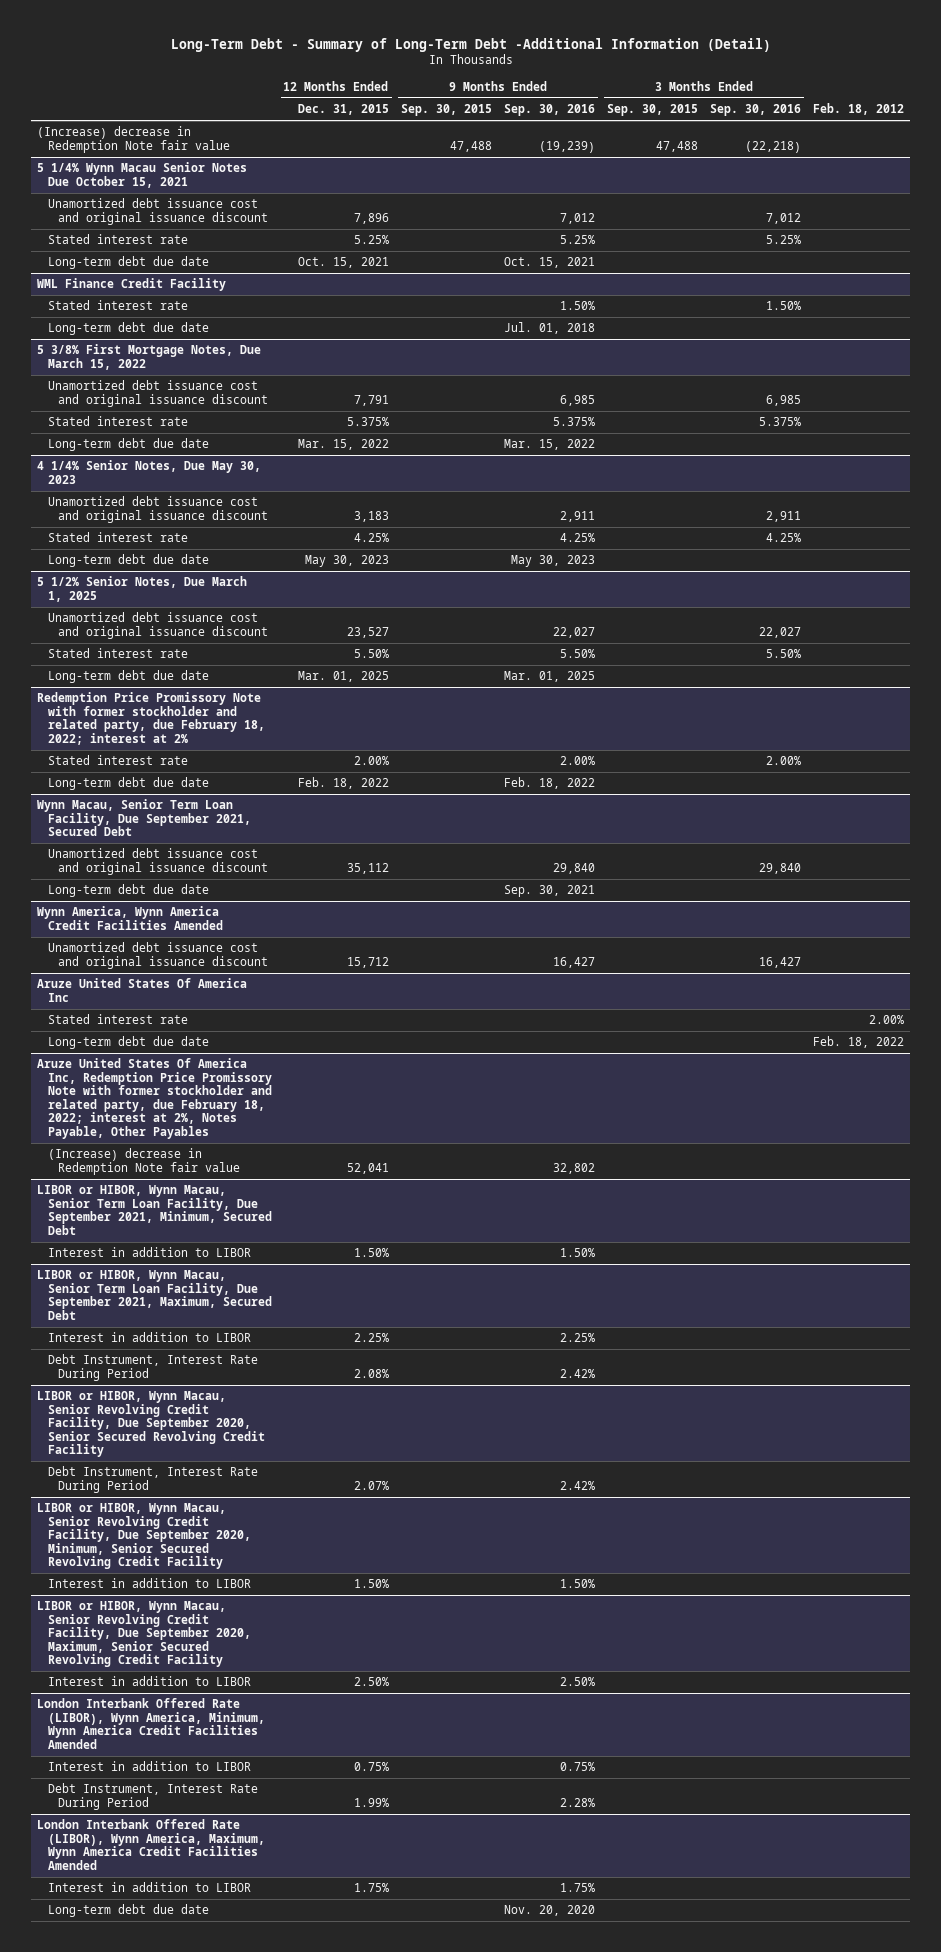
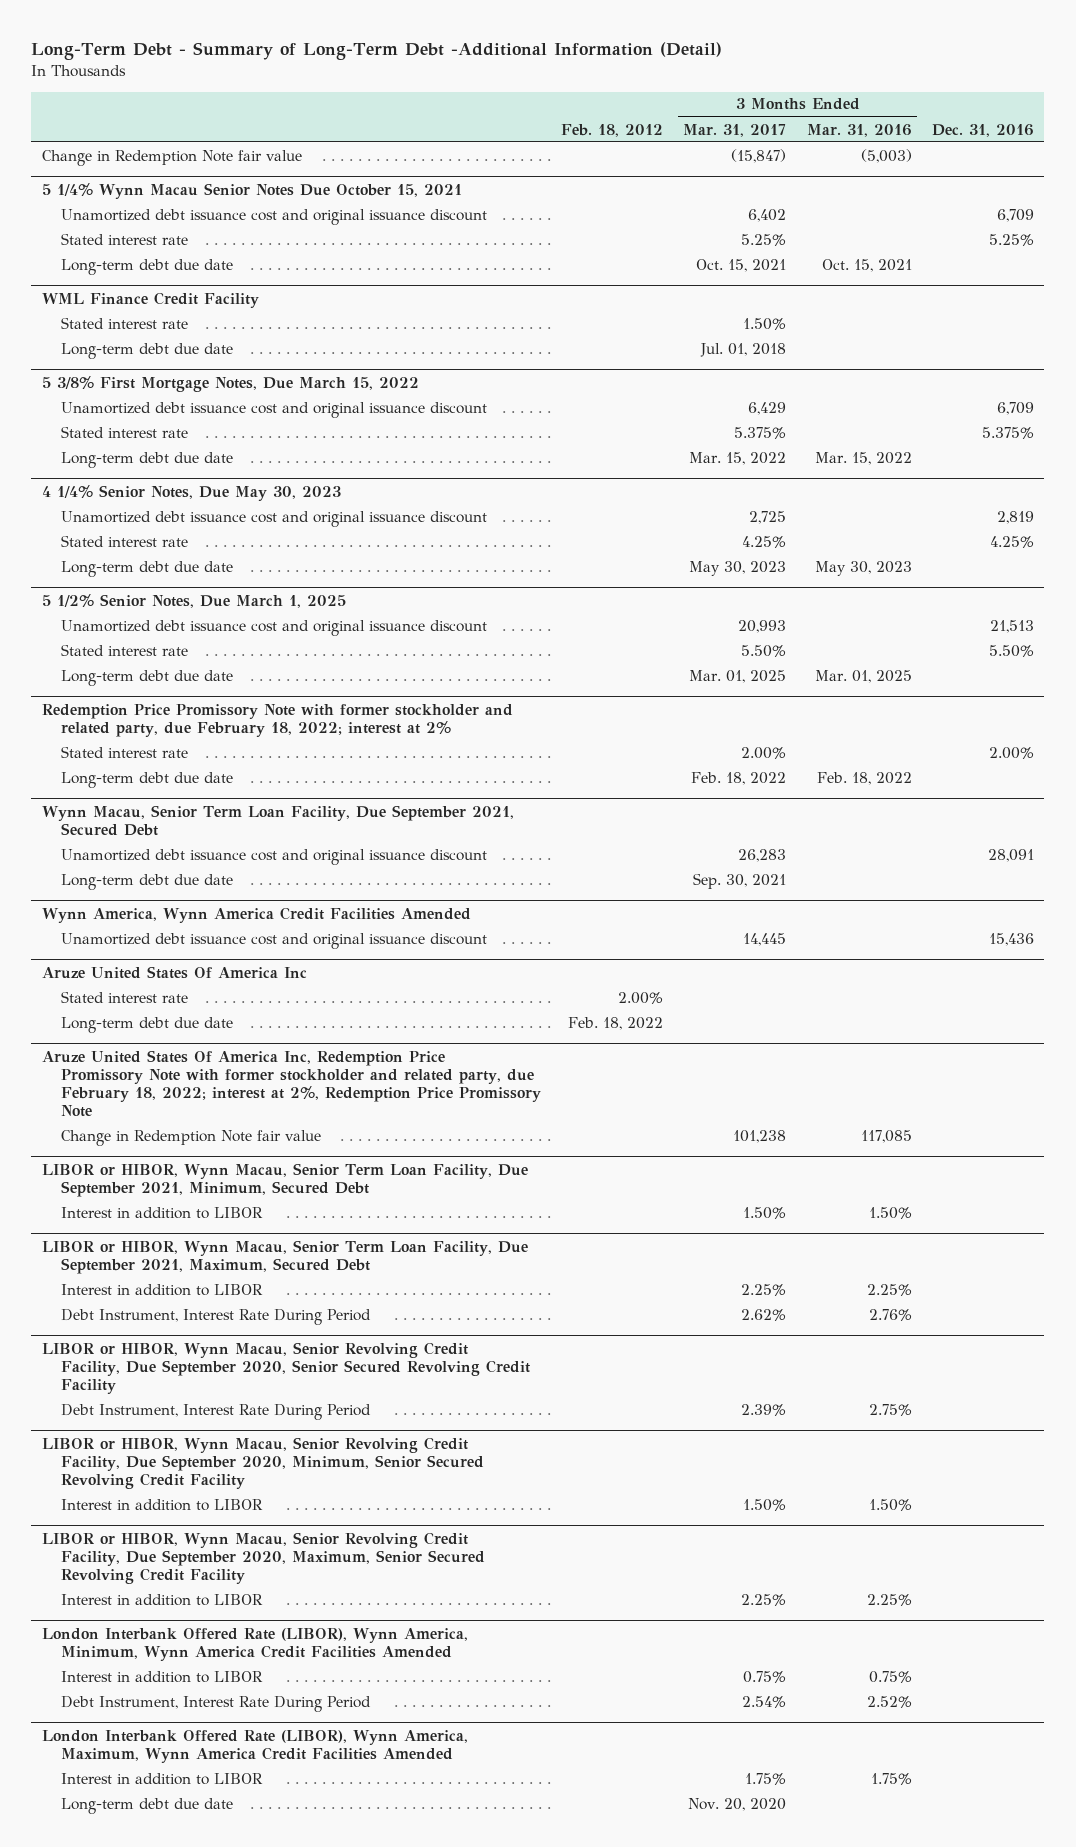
- | 12 Months Ended Dec. 31, 2015 | 9 Months Ended Sep. 30, 2015 | 9 Months Ended Sep. 30, 2016 | 3 Months Ended Sep. 30, 2015 | 3 Months Ended Sep. 30, 2016 | Feb. 18, 2012
+ | Feb. 18, 2012 | 3 Months Ended Mar. 31, 2017 | 3 Months Ended Mar. 31, 2016 | Dec. 31, 2016
- (Increase) decrease in Redemption Note fair value | | 47,488 | (19,239) | 47,488 | (22,218) |
+ Change in Redemption Note fair value | | (15,847) | (5,003) |
- Aruze United States Of America Inc, Redemption Price Promissory Note with former stockholder and related party, due February 18, 2022; interest at 2%, Notes Payable, Other Payables
- (Increase) decrease in Redemption Note fair value | 52,041 | | 32,802 | | |
+ Aruze United States Of America Inc, Redemption Price Promissory Note with former stockholder and related party, due February 18, 2022; interest at 2%, Redemption Price Promissory Note
+ Change in Redemption Note fair value | | 101,238 | 117,085 |

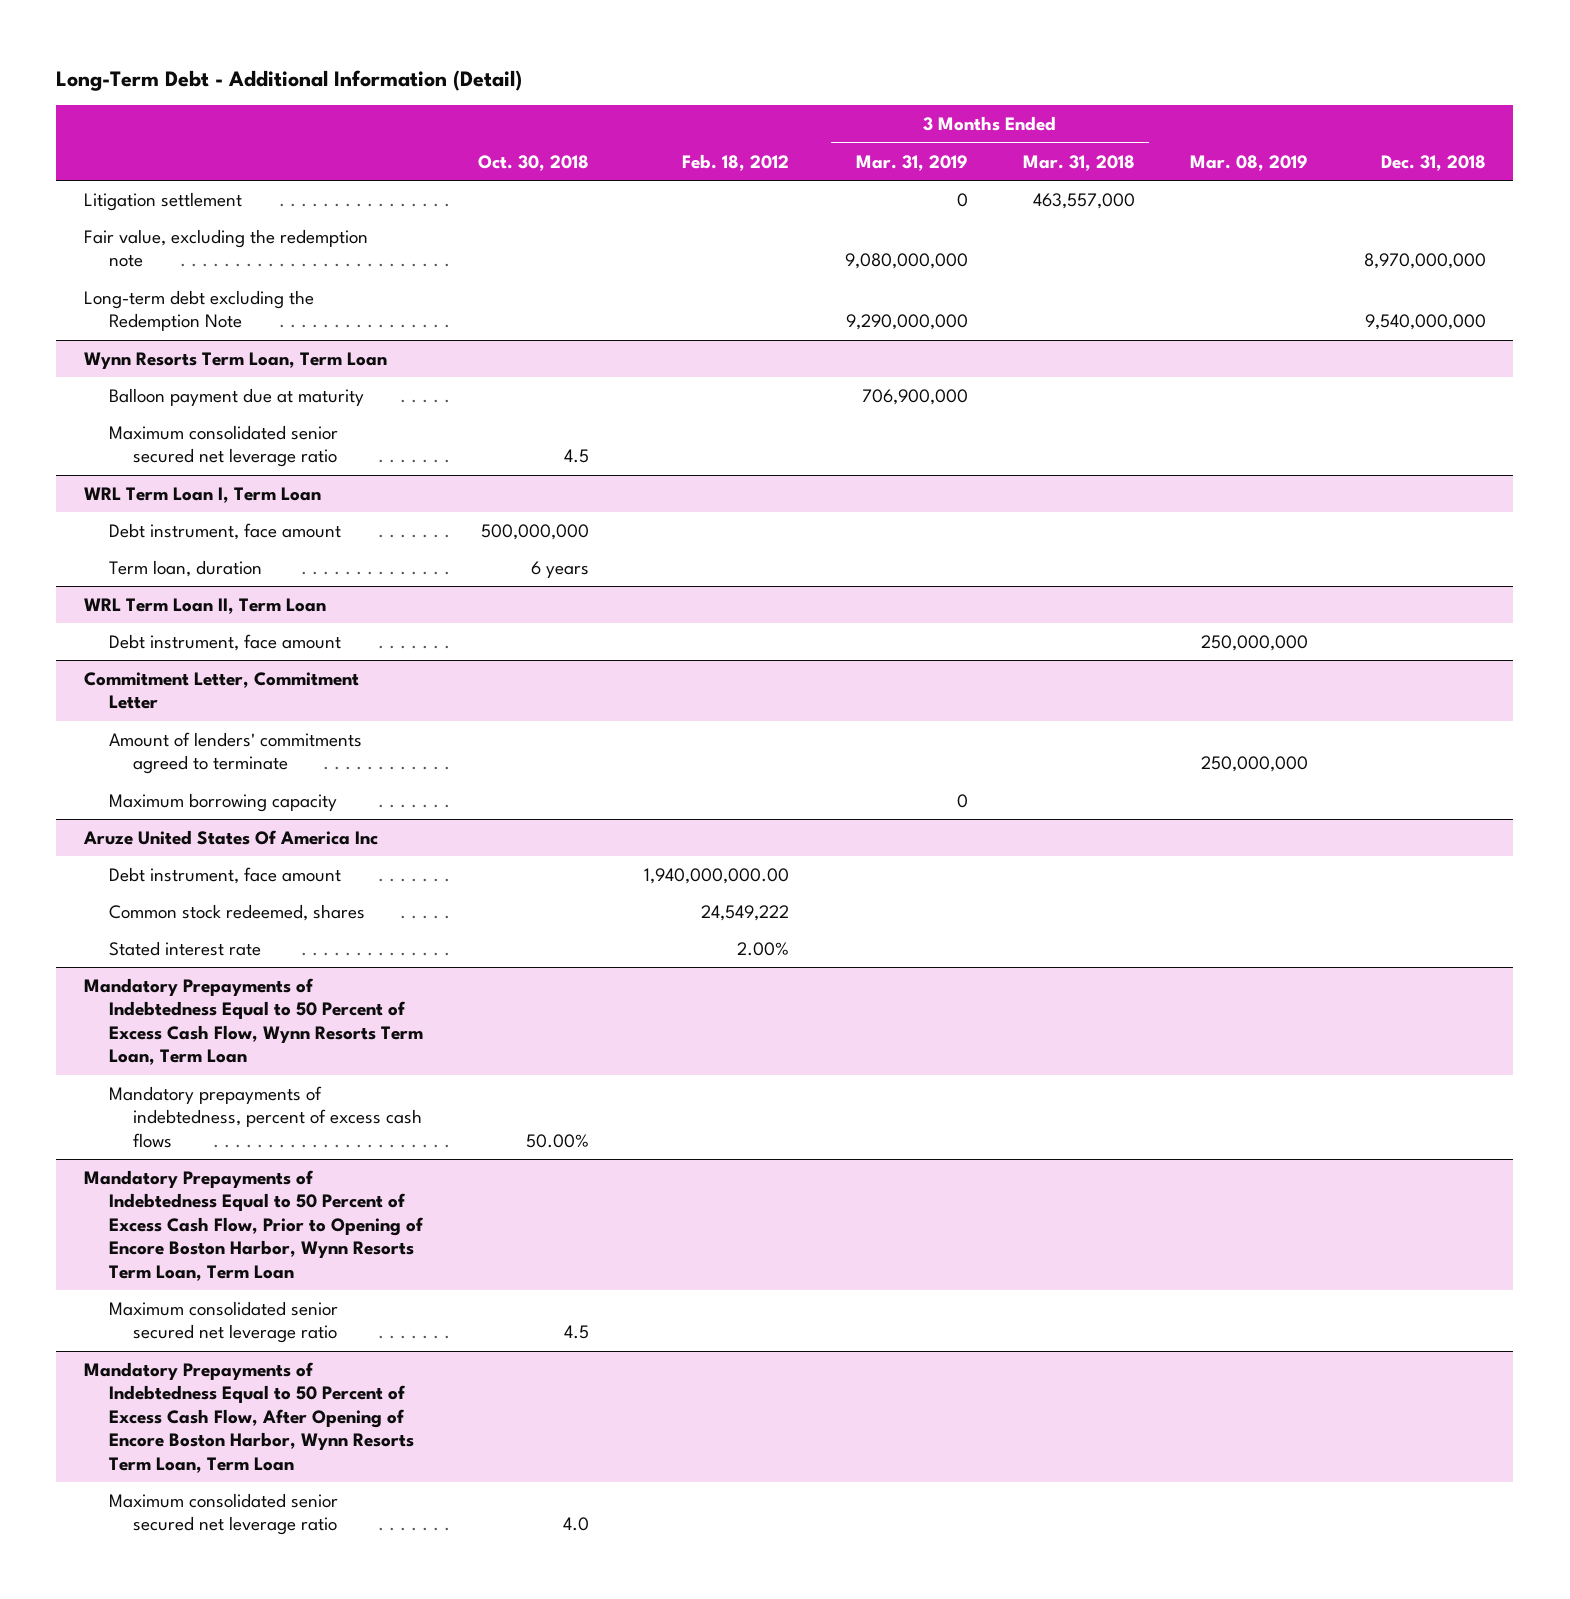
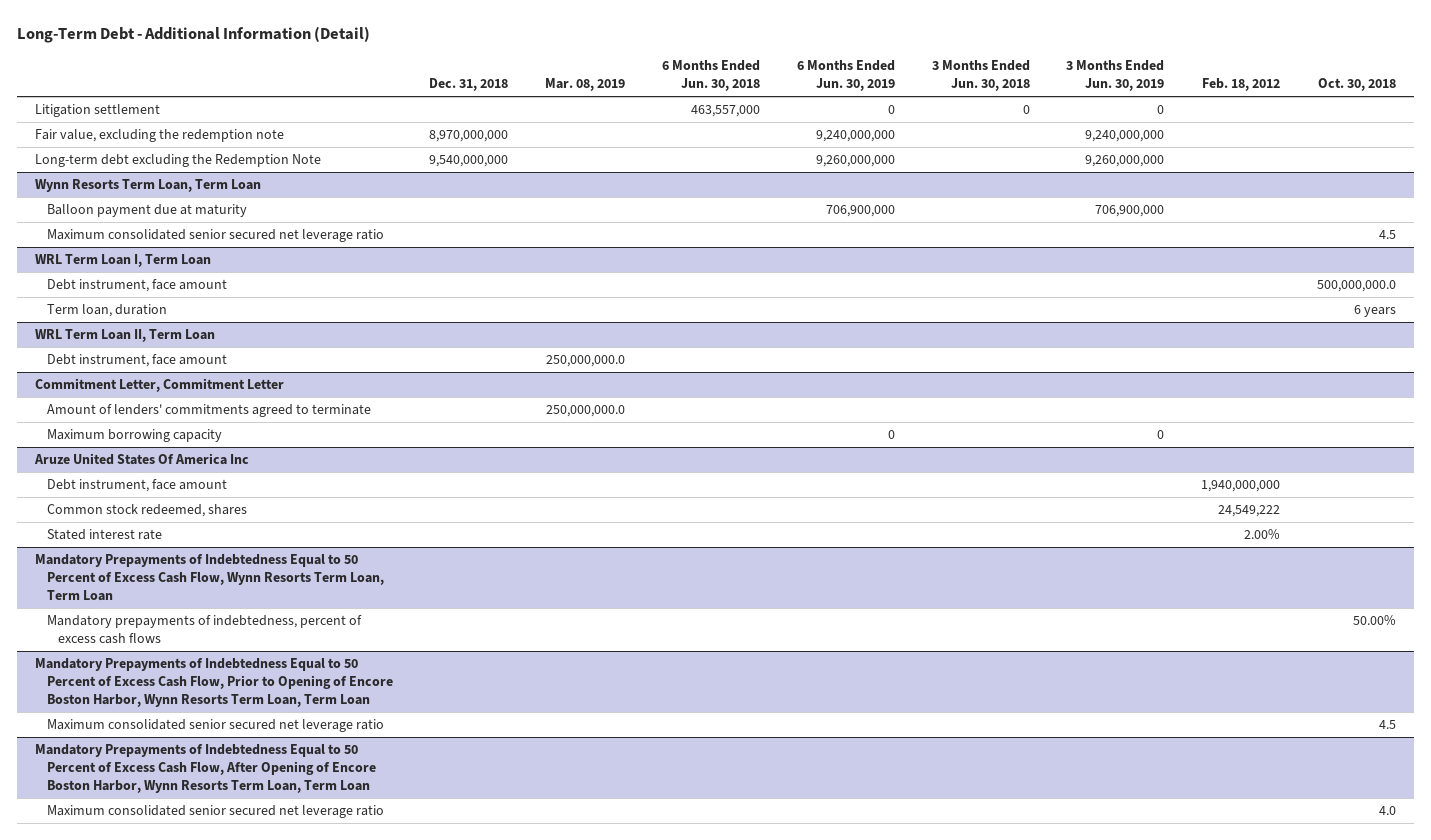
- | Oct. 30, 2018 | Feb. 18, 2012 | 3 Months Ended Mar. 31, 2019 | 3 Months Ended Mar. 31, 2018 | Mar. 08, 2019 | Dec. 31, 2018
+ | Dec. 31, 2018 | Mar. 08, 2019 | 6 Months Ended Jun. 30, 2018 | 6 Months Ended Jun. 30, 2019 | 3 Months Ended Jun. 30, 2018 | 3 Months Ended Jun. 30, 2019 | Feb. 18, 2012 | Oct. 30, 2018
@ WRL Term Loan I, Term Loan
- Debt instrument, face amount | 500,000,000 | | | | |
+ Debt instrument, face amount | | | | | | | | 500,000,000.0
@ WRL Term Loan II, Term Loan
- Debt instrument, face amount | | | | | 250,000,000 |
+ Debt instrument, face amount | | 250,000,000.0 | | | | | |
@ Commitment Letter, Commitment Letter
- Amount of lenders' commitments agreed to terminate | | | | | 250,000,000 |
+ Amount of lenders' commitments agreed to terminate | | 250,000,000.0 | | | | | |
@ Aruze United States Of America Inc
- Debt instrument, face amount | | 1,940,000,000.00 | | | |
+ Debt instrument, face amount | | | | | | | 1,940,000,000 |

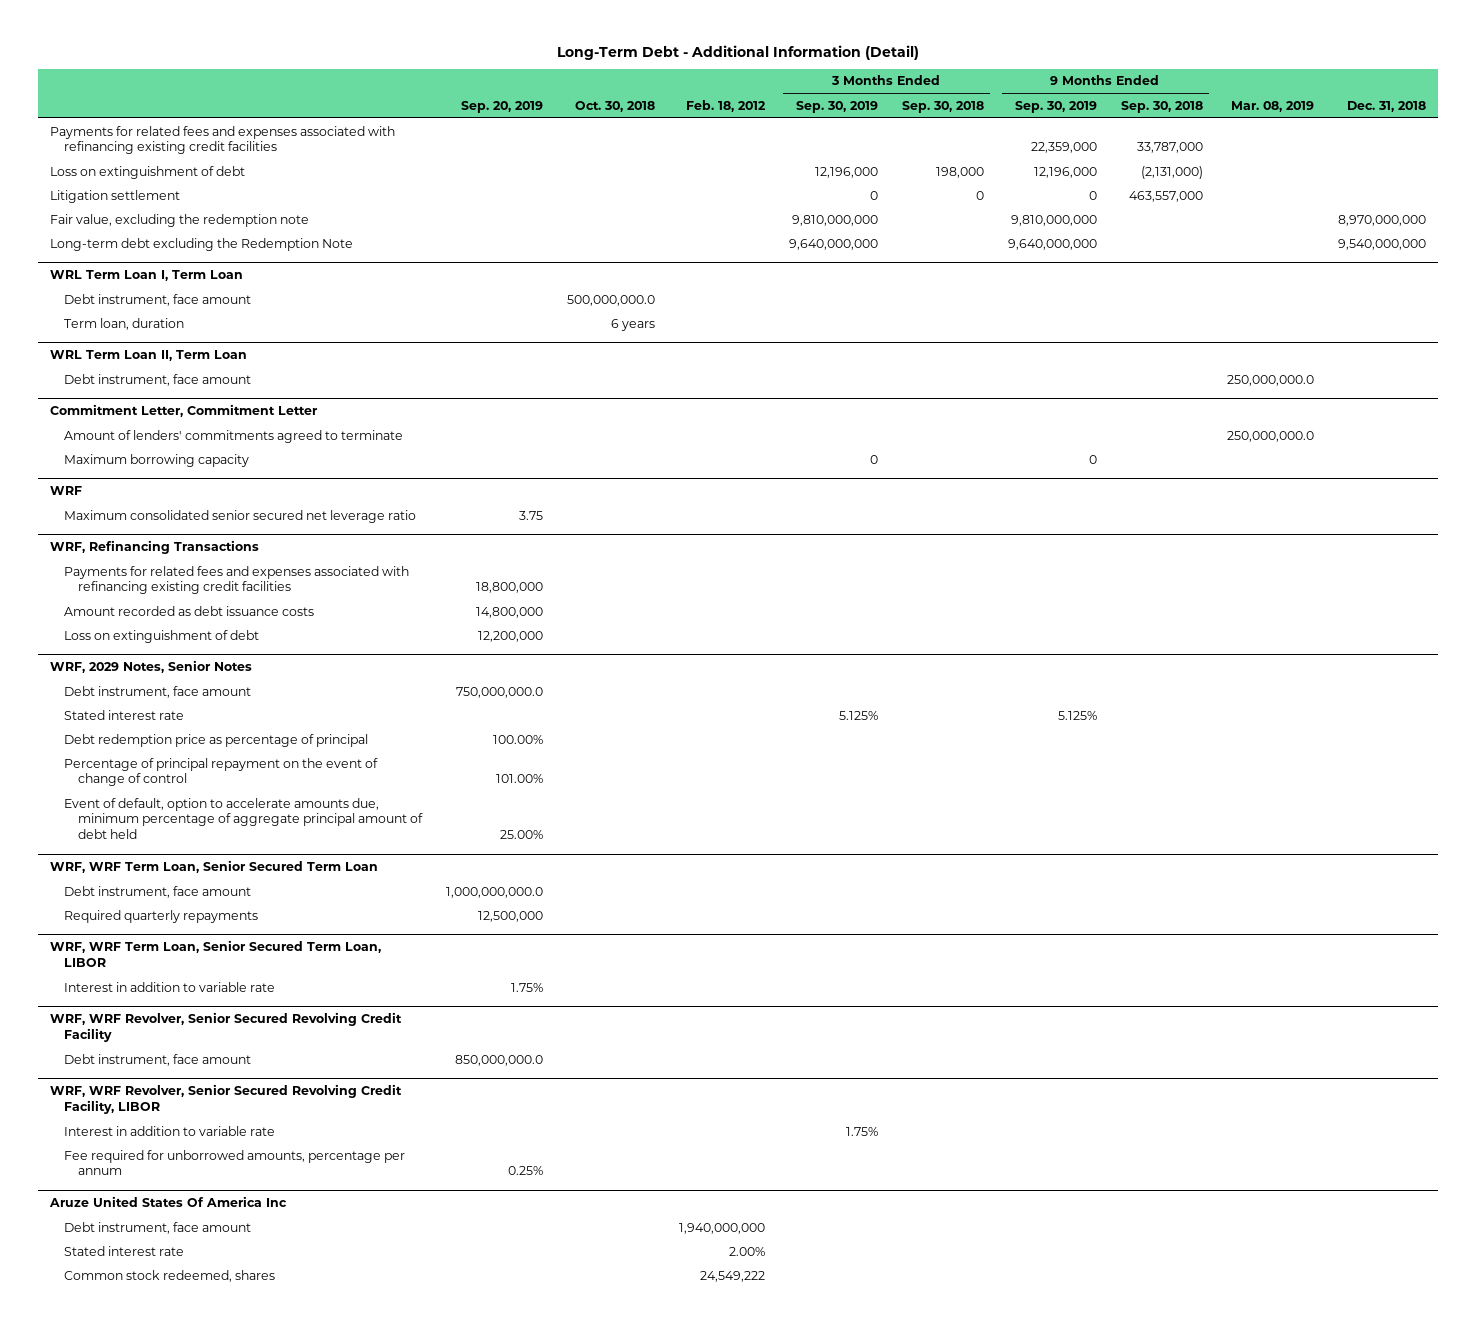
- | Dec. 31, 2018 | Mar. 08, 2019 | 6 Months Ended Jun. 30, 2018 | 6 Months Ended Jun. 30, 2019 | 3 Months Ended Jun. 30, 2018 | 3 Months Ended Jun. 30, 2019 | Feb. 18, 2012 | Oct. 30, 2018
+ | Sep. 20, 2019 | Oct. 30, 2018 | Feb. 18, 2012 | 3 Months Ended Sep. 30, 2019 | 3 Months Ended Sep. 30, 2018 | 9 Months Ended Sep. 30, 2019 | 9 Months Ended Sep. 30, 2018 | Mar. 08, 2019 | Dec. 31, 2018
+ Payments for related fees and expenses associated with refinancing existing credit facilities | | | | | | 22,359,000 | 33,787,000 | |
+ Loss on extinguishment of debt | | | | 12,196,000 | 198,000 | 12,196,000 | (2,131,000) | |
- Wynn Resorts Term Loan, Term Loan
- Balloon payment due at maturity | | | | 706,900,000 | | 706,900,000 | |
- Maximum consolidated senior secured net leverage ratio | | | | | | | | 4.5
+ WRF
+ Maximum consolidated senior secured net leverage ratio | 3.75 | | | | | | | |
+ WRF, Refinancing Transactions
+ Payments for related fees and expenses associated with refinancing existing credit facilities | 18,800,000 | | | | | | | |
+ Amount recorded as debt issuance costs | 14,800,000 | | | | | | | |
+ Loss on extinguishment of debt | 12,200,000 | | | | | | | |
+ WRF, 2029 Notes, Senior Notes
+ Debt instrument, face amount | 750,000,000.0 | | | | | | | |
+ Stated interest rate | | | | 5.125% | | 5.125% | | |
+ Debt redemption price as percentage of principal | 100.00% | | | | | | | |
+ Percentage of principal repayment on the event of change of control | 101.00% | | | | | | | |
+ Event of default, option to accelerate amounts due, minimum percentage of aggregate principal amount of debt held | 25.00% | | | | | | | |
+ WRF, WRF Term Loan, Senior Secured Term Loan
+ Debt instrument, face amount | 1,000,000,000.0 | | | | | | | |
+ Required quarterly repayments | 12,500,000 | | | | | | | |
+ WRF, WRF Term Loan, Senior Secured Term Loan, LIBOR
+ Interest in addition to variable rate | 1.75% | | | | | | | |
+ WRF, WRF Revolver, Senior Secured Revolving Credit Facility
+ Debt instrument, face amount | 850,000,000.0 | | | | | | | |
+ WRF, WRF Revolver, Senior Secured Revolving Credit Facility, LIBOR
+ Interest in addition to variable rate | | | | 1.75% | | | | |
+ Fee required for unborrowed amounts, percentage per annum | 0.25% | | | | | | | |
- Mandatory Prepayments of Indebtedness Equal to 50 Percent of Excess Cash Flow, Wynn Resorts Term Loan, Term Loan
- Mandatory prepayments of indebtedness, percent of excess cash flows | | | | | | | | 50.00%
- Mandatory Prepayments of Indebtedness Equal to 50 Percent of Excess Cash Flow, Prior to Opening of Encore Boston Harbor, Wynn Resorts Term Loan, Term Loan
- Maximum consolidated senior secured net leverage ratio | | | | | | | | 4.5
- Mandatory Prepayments of Indebtedness Equal to 50 Percent of Excess Cash Flow, After Opening of Encore Boston Harbor, Wynn Resorts Term Loan, Term Loan
- Maximum consolidated senior secured net leverage ratio | | | | | | | | 4.0
@ Aruze United States Of America Inc
moved down: Common stock redeemed, shares | | | 24,549,222 | | | | | |

